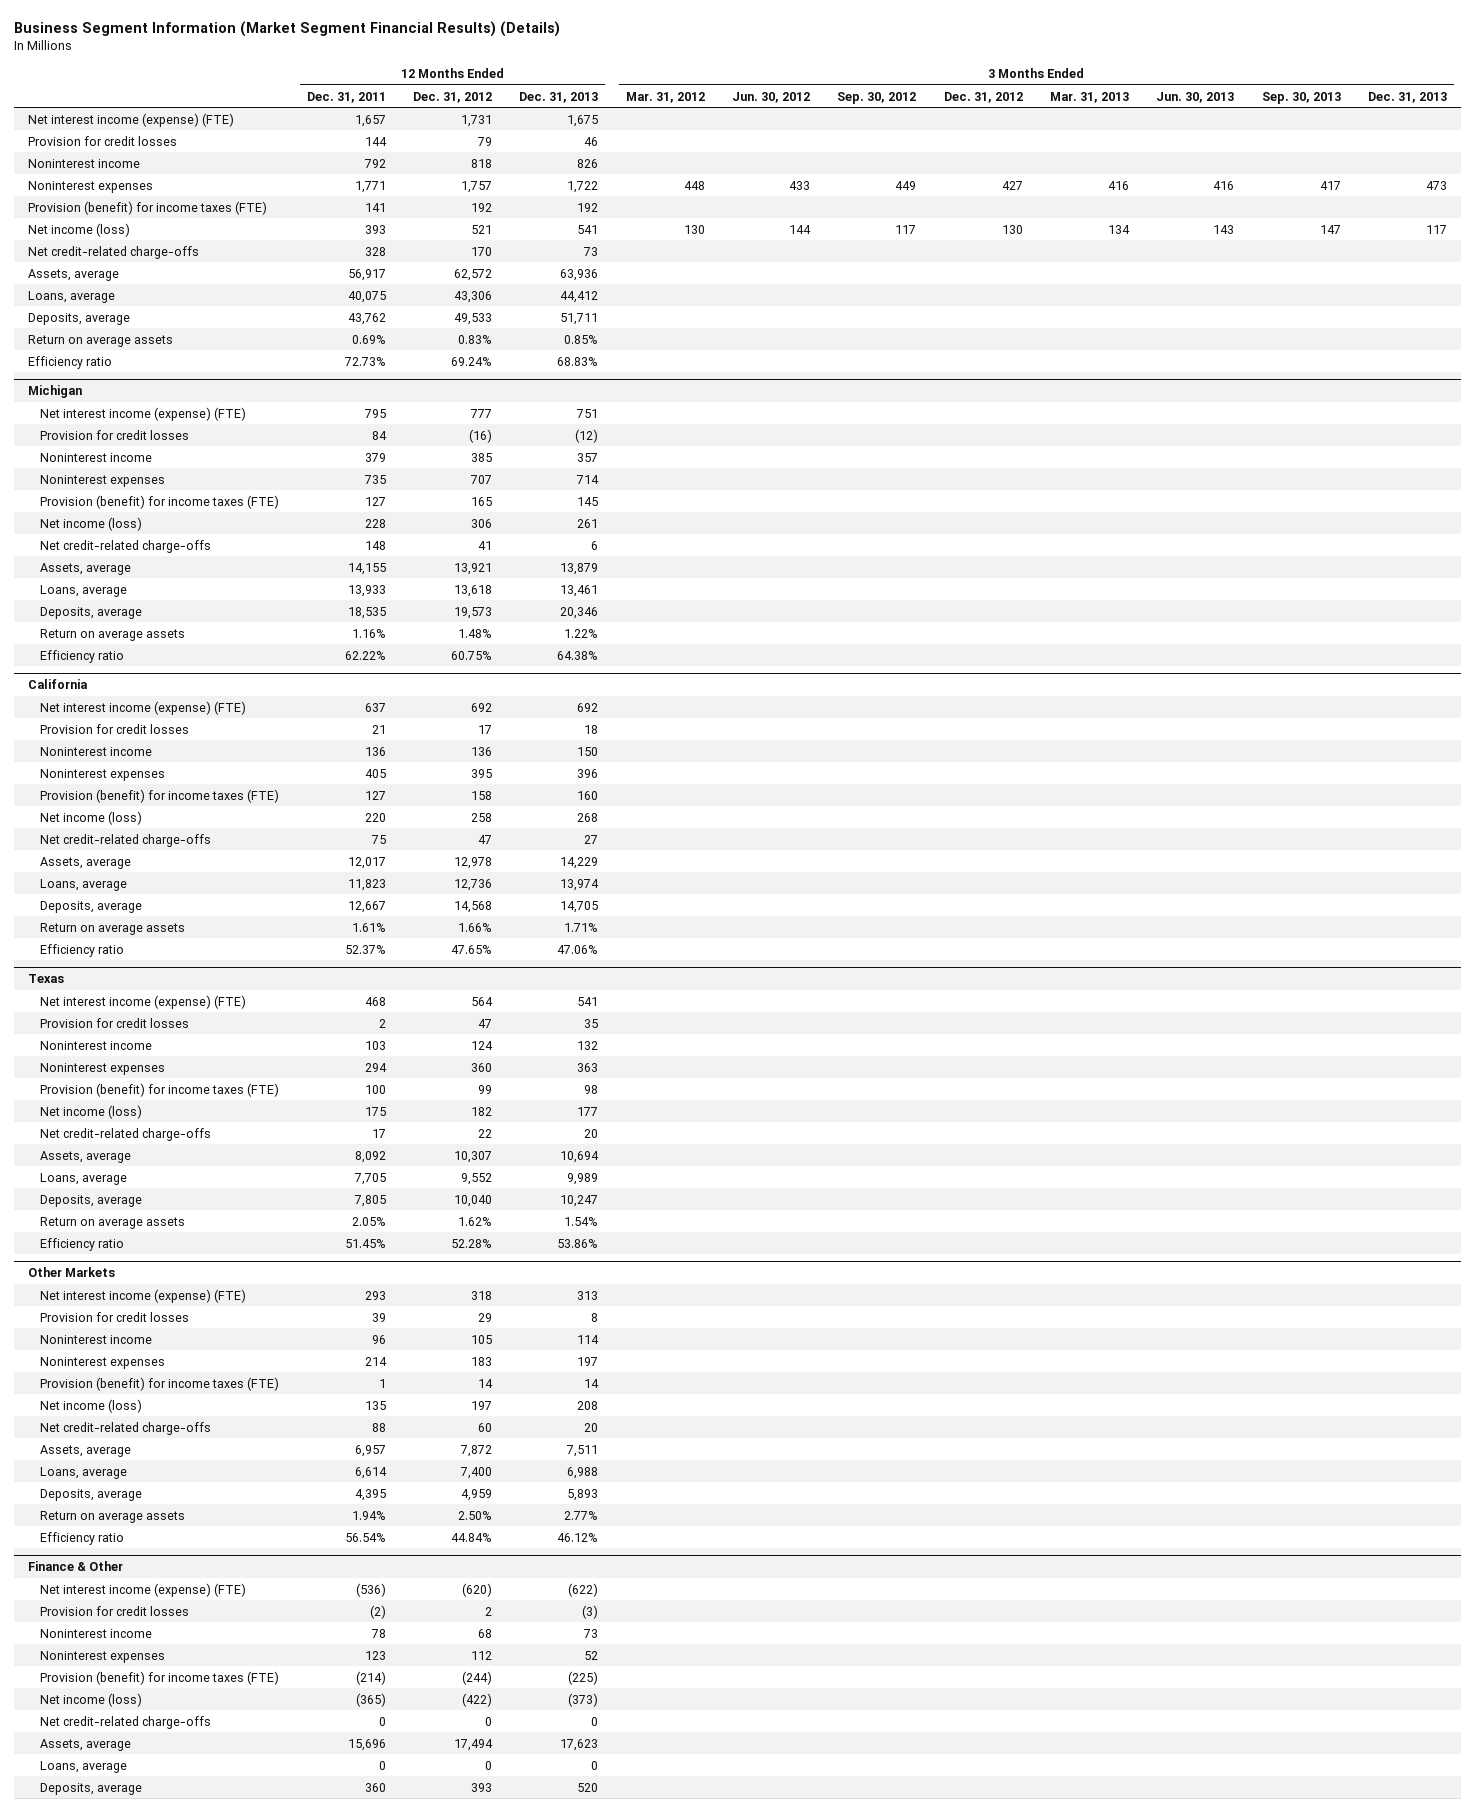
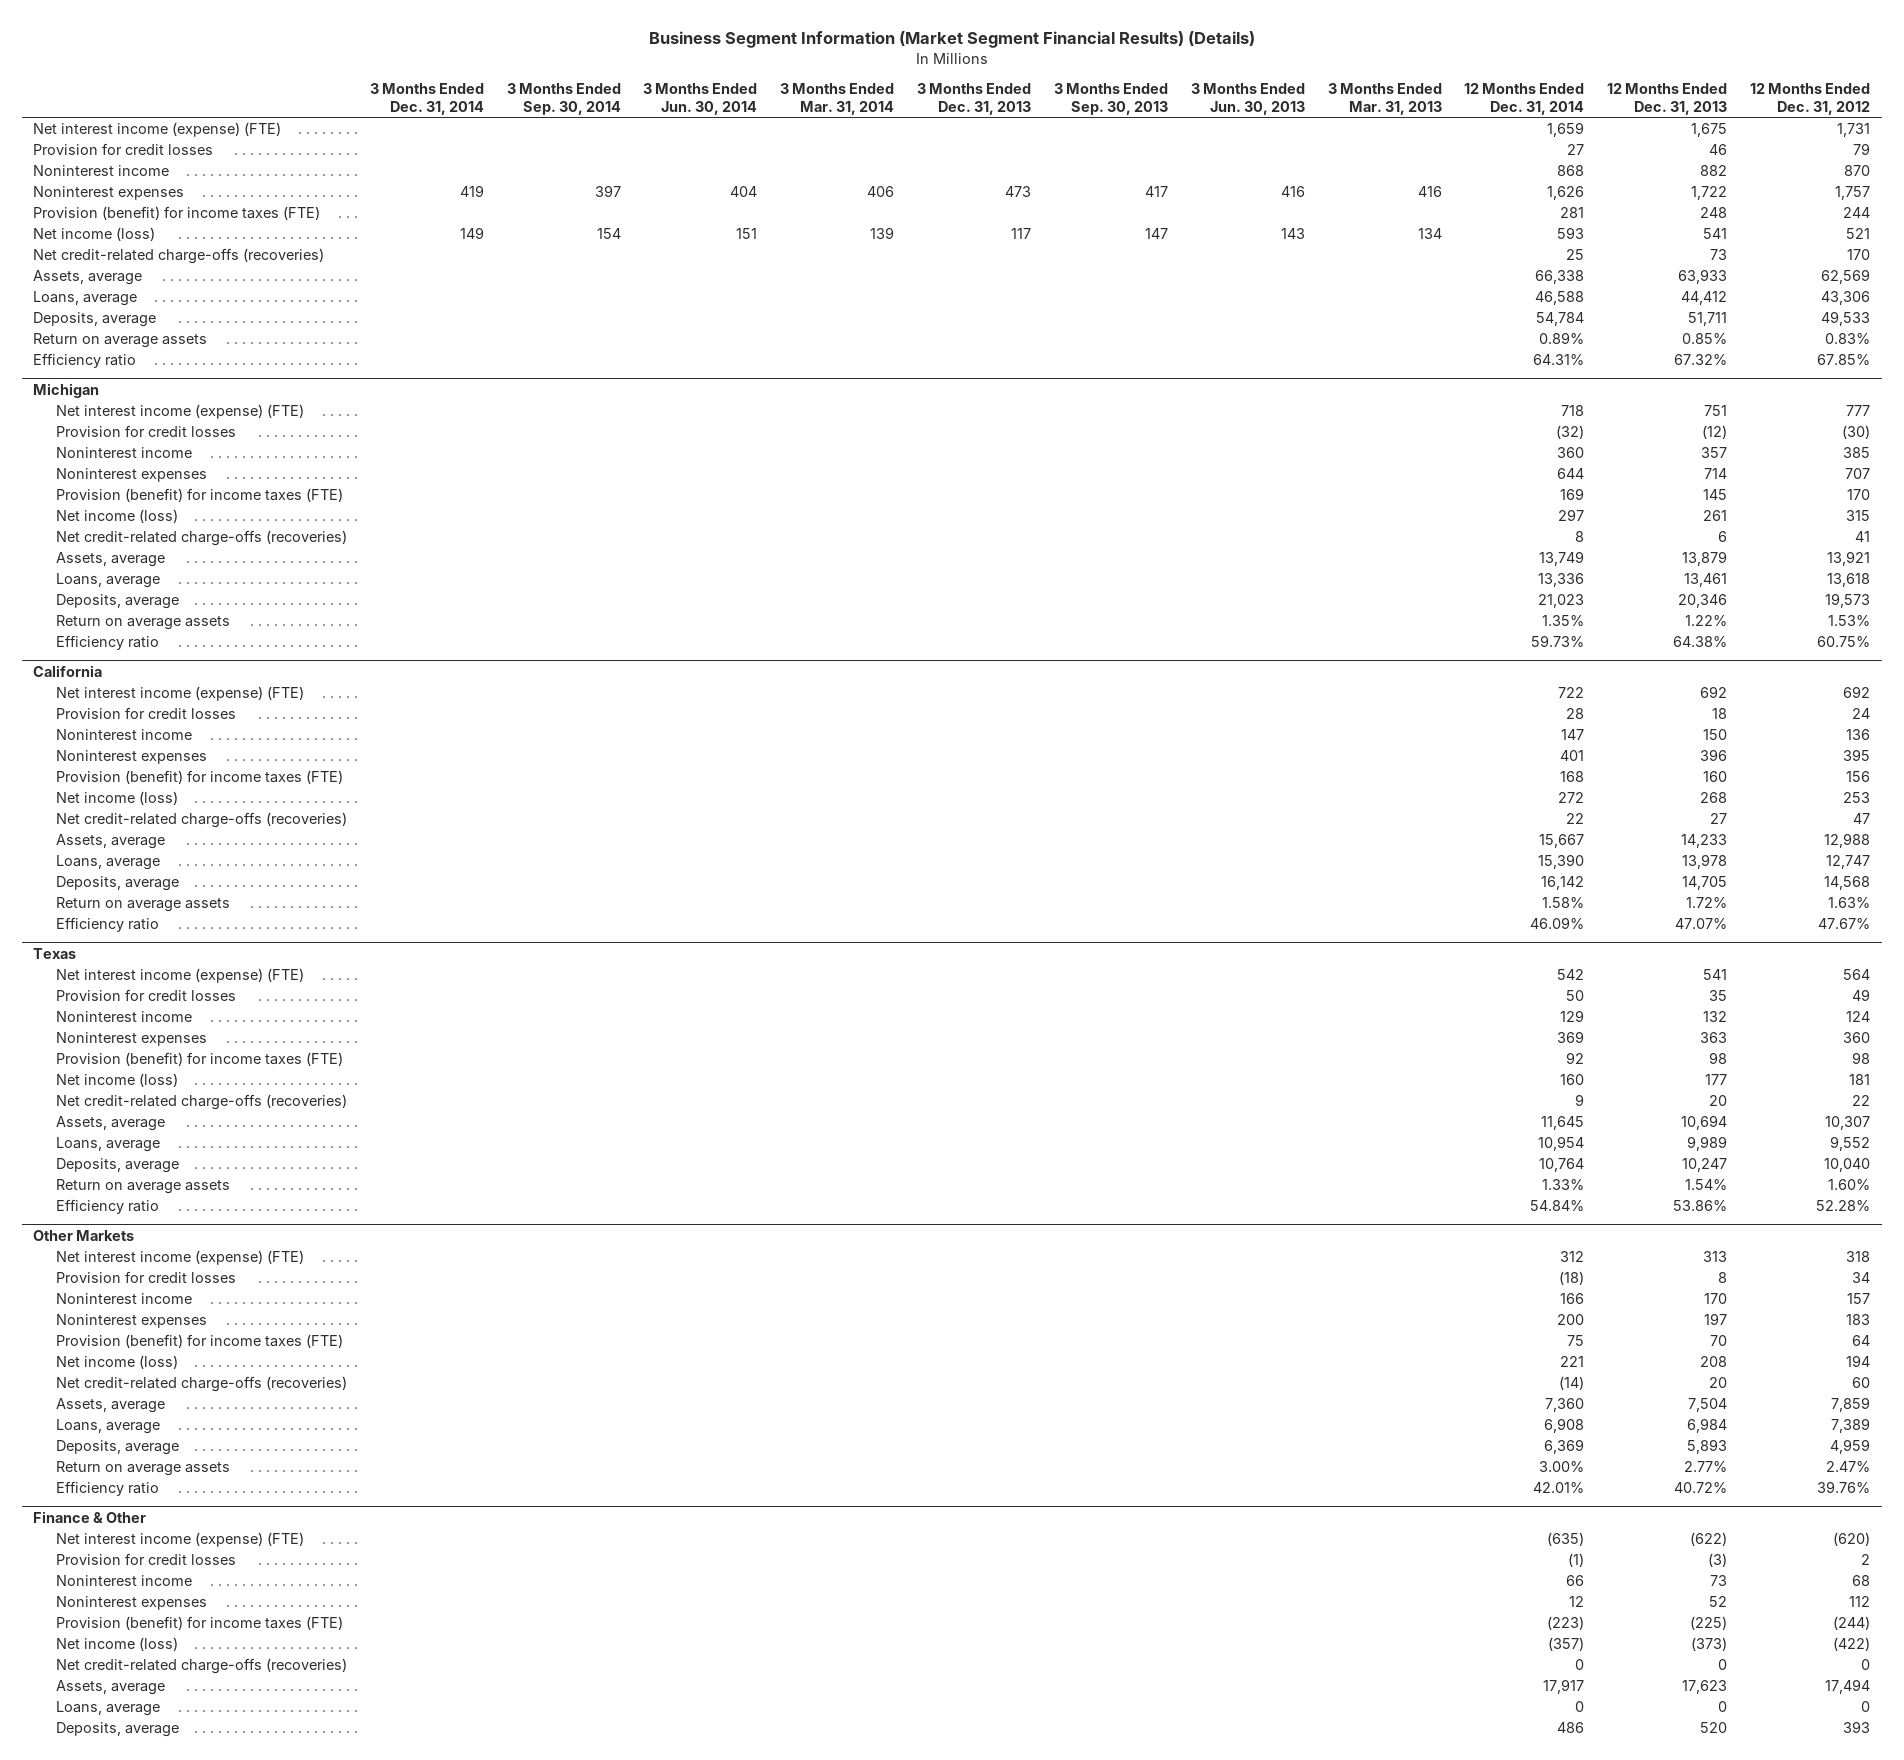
- | 12 Months Ended Dec. 31, 2011 | 12 Months Ended Dec. 31, 2012 | 12 Months Ended Dec. 31, 2013 | 3 Months Ended Mar. 31, 2012 | 3 Months Ended Jun. 30, 2012 | 3 Months Ended Sep. 30, 2012 | 3 Months Ended Dec. 31, 2012 | 3 Months Ended Mar. 31, 2013 | 3 Months Ended Jun. 30, 2013 | 3 Months Ended Sep. 30, 2013 | 3 Months Ended Dec. 31, 2013
+ | 3 Months Ended Dec. 31, 2014 | 3 Months Ended Sep. 30, 2014 | 3 Months Ended Jun. 30, 2014 | 3 Months Ended Mar. 31, 2014 | 3 Months Ended Dec. 31, 2013 | 3 Months Ended Sep. 30, 2013 | 3 Months Ended Jun. 30, 2013 | 3 Months Ended Mar. 31, 2013 | 12 Months Ended Dec. 31, 2014 | 12 Months Ended Dec. 31, 2013 | 12 Months Ended Dec. 31, 2012
- Noninterest income | 792 | 818 | 826 | | | | | | | |
+ Noninterest income | | | | | | | | | 868 | 882 | 870
- Provision (benefit) for income taxes (FTE) | 141 | 192 | 192 | | | | | | | |
+ Provision (benefit) for income taxes (FTE) | | | | | | | | | 281 | 248 | 244
- Net credit-related charge-offs | 328 | 170 | 73 | | | | | | | |
- Assets, average | 56,917 | 62,572 | 63,936 | | | | | | | |
+ Net credit-related charge-offs (recoveries) | | | | | | | | | 25 | 73 | 170
+ Assets, average | | | | | | | | | 66,338 | 63,933 | 62,569
- Efficiency ratio | 72.73% | 69.24% | 68.83% | | | | | | | |
+ Efficiency ratio | | | | | | | | | 64.31% | 67.32% | 67.85%
@ Michigan
- Provision for credit losses | 84 | (16) | (12) | | | | | | | |
+ Provision for credit losses | | | | | | | | | (32) | (12) | (30)
- Provision (benefit) for income taxes (FTE) | 127 | 165 | 145 | | | | | | | |
- Net income (loss) | 228 | 306 | 261 | | | | | | | |
- Net credit-related charge-offs | 148 | 41 | 6 | | | | | | | |
+ Provision (benefit) for income taxes (FTE) | | | | | | | | | 169 | 145 | 170
+ Net income (loss) | | | | | | | | | 297 | 261 | 315
+ Net credit-related charge-offs (recoveries) | | | | | | | | | 8 | 6 | 41
- Return on average assets | 1.16% | 1.48% | 1.22% | | | | | | | |
+ Return on average assets | | | | | | | | | 1.35% | 1.22% | 1.53%
@ California
- Provision for credit losses | 21 | 17 | 18 | | | | | | | |
+ Provision for credit losses | | | | | | | | | 28 | 18 | 24
- Provision (benefit) for income taxes (FTE) | 127 | 158 | 160 | | | | | | | |
- Net income (loss) | 220 | 258 | 268 | | | | | | | |
- Net credit-related charge-offs | 75 | 47 | 27 | | | | | | | |
- Assets, average | 12,017 | 12,978 | 14,229 | | | | | | | |
- Loans, average | 11,823 | 12,736 | 13,974 | | | | | | | |
+ Provision (benefit) for income taxes (FTE) | | | | | | | | | 168 | 160 | 156
+ Net income (loss) | | | | | | | | | 272 | 268 | 253
+ Net credit-related charge-offs (recoveries) | | | | | | | | | 22 | 27 | 47
+ Assets, average | | | | | | | | | 15,667 | 14,233 | 12,988
+ Loans, average | | | | | | | | | 15,390 | 13,978 | 12,747
- Return on average assets | 1.61% | 1.66% | 1.71% | | | | | | | |
- Efficiency ratio | 52.37% | 47.65% | 47.06% | | | | | | | |
+ Return on average assets | | | | | | | | | 1.58% | 1.72% | 1.63%
+ Efficiency ratio | | | | | | | | | 46.09% | 47.07% | 47.67%
@ Texas
- Provision for credit losses | 2 | 47 | 35 | | | | | | | |
+ Provision for credit losses | | | | | | | | | 50 | 35 | 49
- Provision (benefit) for income taxes (FTE) | 100 | 99 | 98 | | | | | | | |
- Net income (loss) | 175 | 182 | 177 | | | | | | | |
- Net credit-related charge-offs | 17 | 22 | 20 | | | | | | | |
+ Provision (benefit) for income taxes (FTE) | | | | | | | | | 92 | 98 | 98
+ Net income (loss) | | | | | | | | | 160 | 177 | 181
+ Net credit-related charge-offs (recoveries) | | | | | | | | | 9 | 20 | 22
- Return on average assets | 2.05% | 1.62% | 1.54% | | | | | | | |
+ Return on average assets | | | | | | | | | 1.33% | 1.54% | 1.60%
@ Other Markets
- Provision for credit losses | 39 | 29 | 8 | | | | | | | |
- Noninterest income | 96 | 105 | 114 | | | | | | | |
+ Provision for credit losses | | | | | | | | | (18) | 8 | 34
+ Noninterest income | | | | | | | | | 166 | 170 | 157
- Provision (benefit) for income taxes (FTE) | 1 | 14 | 14 | | | | | | | |
- Net income (loss) | 135 | 197 | 208 | | | | | | | |
- Net credit-related charge-offs | 88 | 60 | 20 | | | | | | | |
- Assets, average | 6,957 | 7,872 | 7,511 | | | | | | | |
- Loans, average | 6,614 | 7,400 | 6,988 | | | | | | | |
+ Provision (benefit) for income taxes (FTE) | | | | | | | | | 75 | 70 | 64
+ Net income (loss) | | | | | | | | | 221 | 208 | 194
+ Net credit-related charge-offs (recoveries) | | | | | | | | | (14) | 20 | 60
+ Assets, average | | | | | | | | | 7,360 | 7,504 | 7,859
+ Loans, average | | | | | | | | | 6,908 | 6,984 | 7,389
- Return on average assets | 1.94% | 2.50% | 2.77% | | | | | | | |
- Efficiency ratio | 56.54% | 44.84% | 46.12% | | | | | | | |
+ Return on average assets | | | | | | | | | 3.00% | 2.77% | 2.47%
+ Efficiency ratio | | | | | | | | | 42.01% | 40.72% | 39.76%
@ Finance & Other
- Net credit-related charge-offs | 0 | 0 | 0 | | | | | | | |
+ Net credit-related charge-offs (recoveries) | | | | | | | | | 0 | 0 | 0

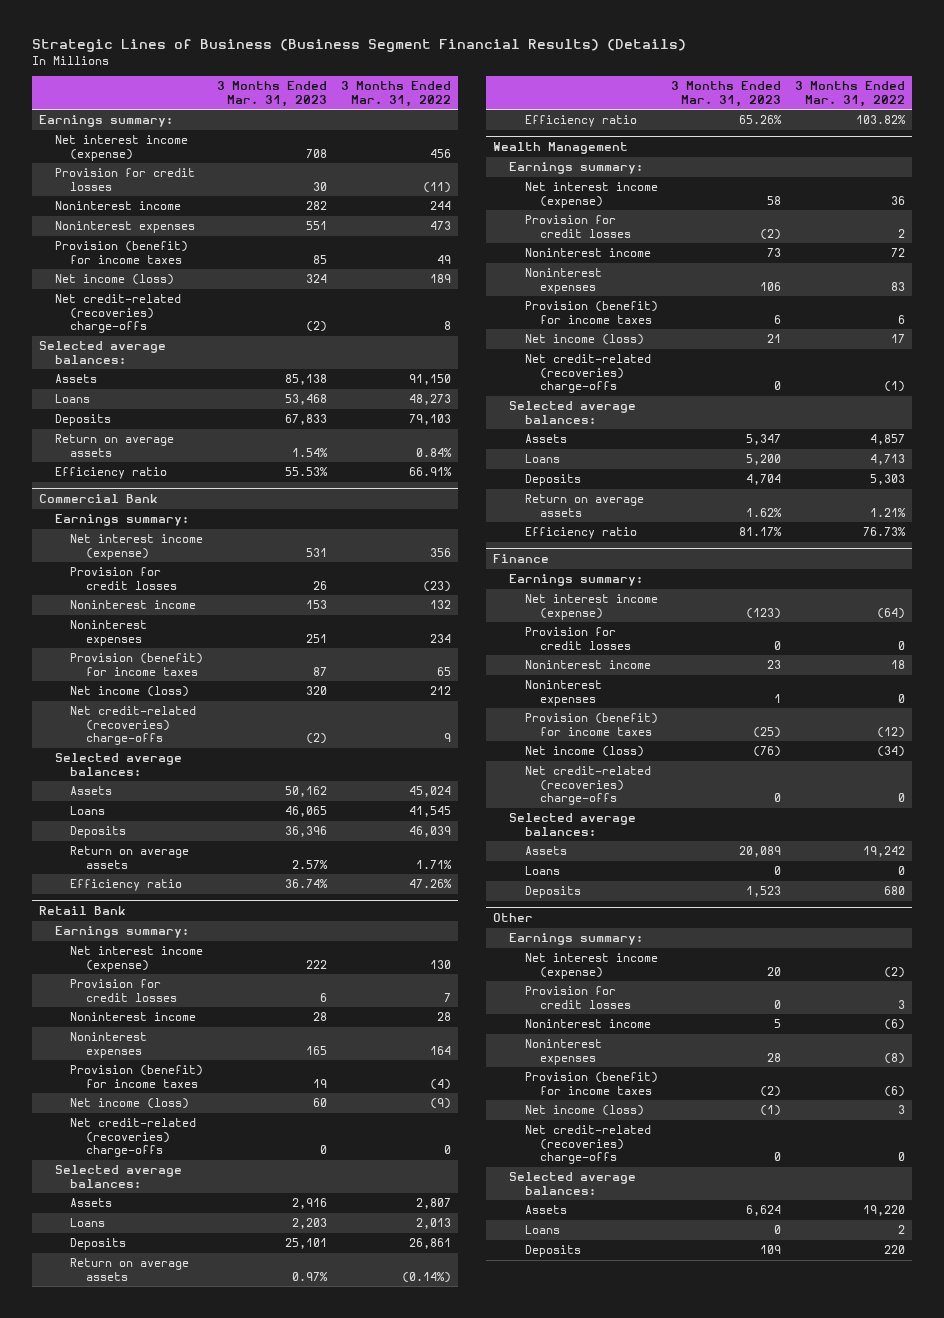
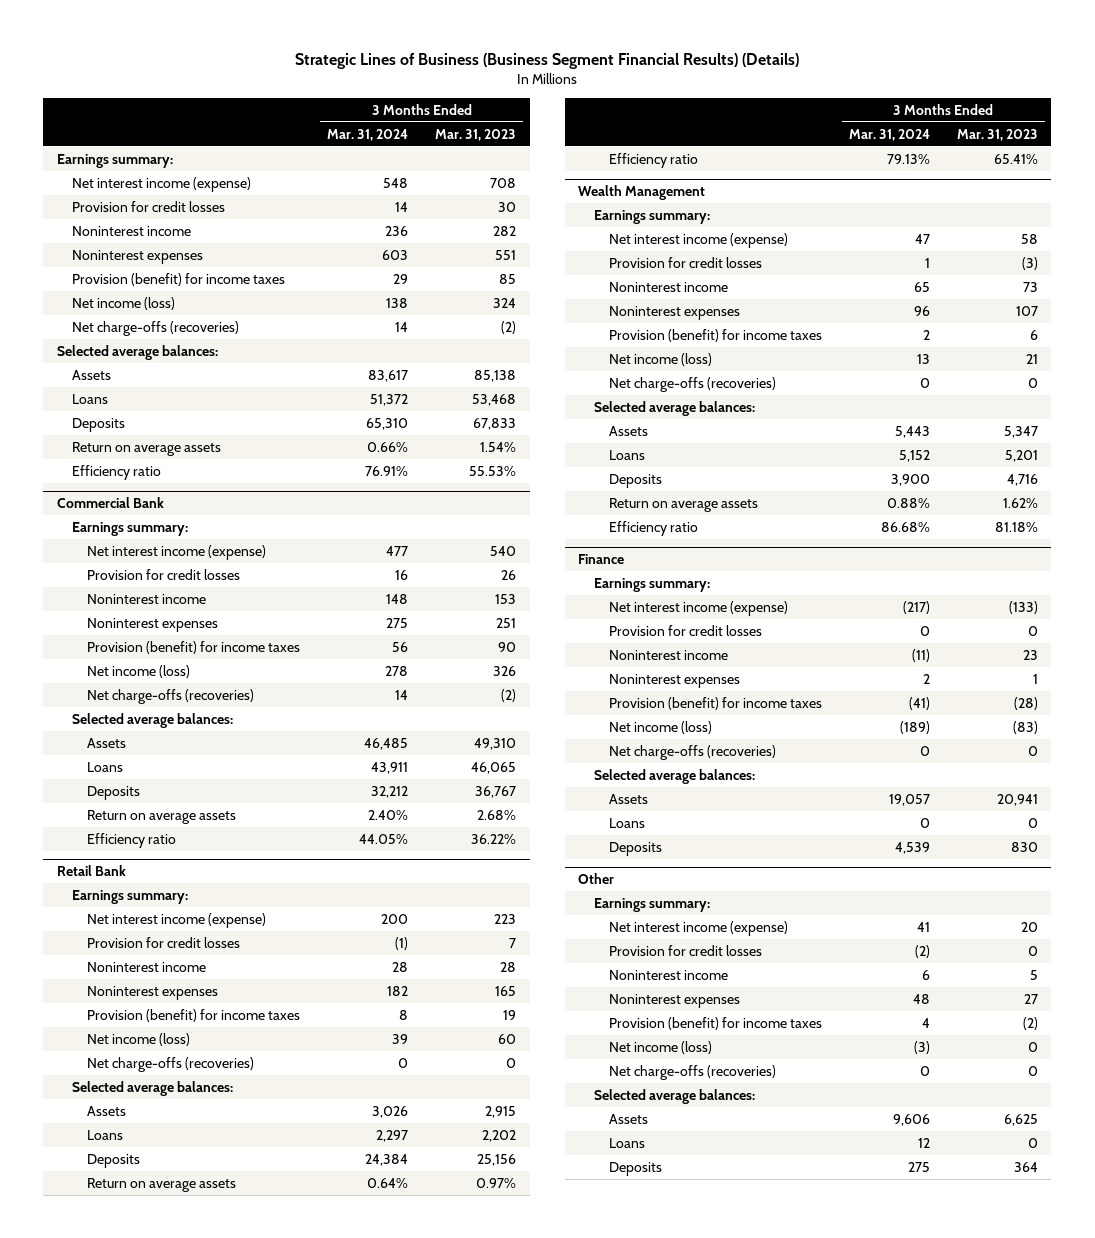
- | 3 Months Ended Mar. 31, 2023 | 3 Months Ended Mar. 31, 2022
+ | 3 Months Ended Mar. 31, 2024 | 3 Months Ended Mar. 31, 2023
- Net credit-related (recoveries) charge-offs | (2) | 8
+ Net charge-offs (recoveries) | 14 | (2)
@ Commercial Bank
- Net interest income (expense) | 531 | 356
+ Net interest income (expense) | 477 | 540
- Provision (benefit) for income taxes | 87 | 65
- Net income (loss) | 320 | 212
- Net credit-related (recoveries) charge-offs | (2) | 9
+ Provision (benefit) for income taxes | 56 | 90
+ Net income (loss) | 278 | 326
+ Net charge-offs (recoveries) | 14 | (2)
- Assets | 50,162 | 45,024
+ Assets | 46,485 | 49,310
- Deposits | 36,396 | 46,039
- Return on average assets | 2.57% | 1.71%
- Efficiency ratio | 36.74% | 47.26%
+ Deposits | 32,212 | 36,767
+ Return on average assets | 2.40% | 2.68%
+ Efficiency ratio | 44.05% | 36.22%
@ Retail Bank
- Net interest income (expense) | 222 | 130
- Provision for credit losses | 6 | 7
+ Net interest income (expense) | 200 | 223
+ Provision for credit losses | (1) | 7
- Net credit-related (recoveries) charge-offs | 0 | 0
+ Net charge-offs (recoveries) | 0 | 0
- Assets | 2,916 | 2,807
- Loans | 2,203 | 2,013
- Deposits | 25,101 | 26,861
+ Assets | 3,026 | 2,915
+ Loans | 2,297 | 2,202
+ Deposits | 24,384 | 25,156
- Efficiency ratio | 65.26% | 103.82%
+ Efficiency ratio | 79.13% | 65.41%
@ Wealth Management
- Provision for credit losses | (2) | 2
+ Provision for credit losses | 1 | (3)
- Noninterest expenses | 106 | 83
+ Noninterest expenses | 96 | 107
- Net credit-related (recoveries) charge-offs | 0 | (1)
+ Net charge-offs (recoveries) | 0 | 0
- Loans | 5,200 | 4,713
- Deposits | 4,704 | 5,303
+ Loans | 5,152 | 5,201
+ Deposits | 3,900 | 4,716
- Efficiency ratio | 81.17% | 76.73%
+ Efficiency ratio | 86.68% | 81.18%
@ Finance
- Net interest income (expense) | (123) | (64)
+ Net interest income (expense) | (217) | (133)
- Provision (benefit) for income taxes | (25) | (12)
- Net income (loss) | (76) | (34)
- Net credit-related (recoveries) charge-offs | 0 | 0
+ Provision (benefit) for income taxes | (41) | (28)
+ Net income (loss) | (189) | (83)
+ Net charge-offs (recoveries) | 0 | 0
- Assets | 20,089 | 19,242
+ Assets | 19,057 | 20,941
- Deposits | 1,523 | 680
+ Deposits | 4,539 | 830
@ Other
- Noninterest expenses | 28 | (8)
+ Noninterest expenses | 48 | 27
- Net income (loss) | (1) | 3
- Net credit-related (recoveries) charge-offs | 0 | 0
+ Net income (loss) | (3) | 0
+ Net charge-offs (recoveries) | 0 | 0
- Assets | 6,624 | 19,220
+ Assets | 9,606 | 6,625
- Deposits | 109 | 220
+ Deposits | 275 | 364

